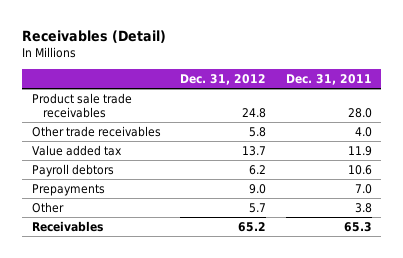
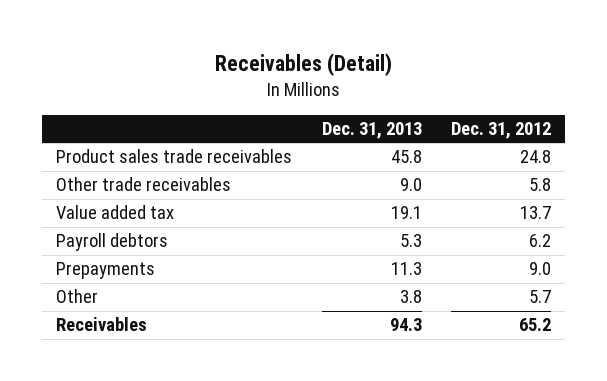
- | Dec. 31, 2012 | Dec. 31, 2011
+ | Dec. 31, 2013 | Dec. 31, 2012
- Product sale trade receivables | 24.8 | 28.0
+ Product sales trade receivables | 45.8 | 24.8

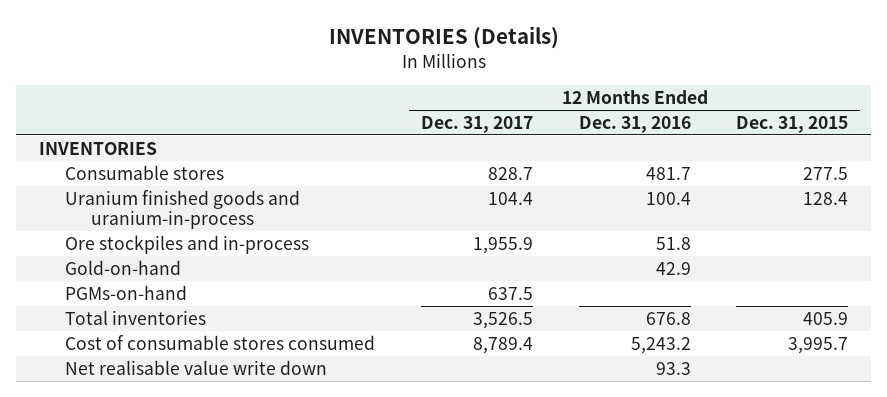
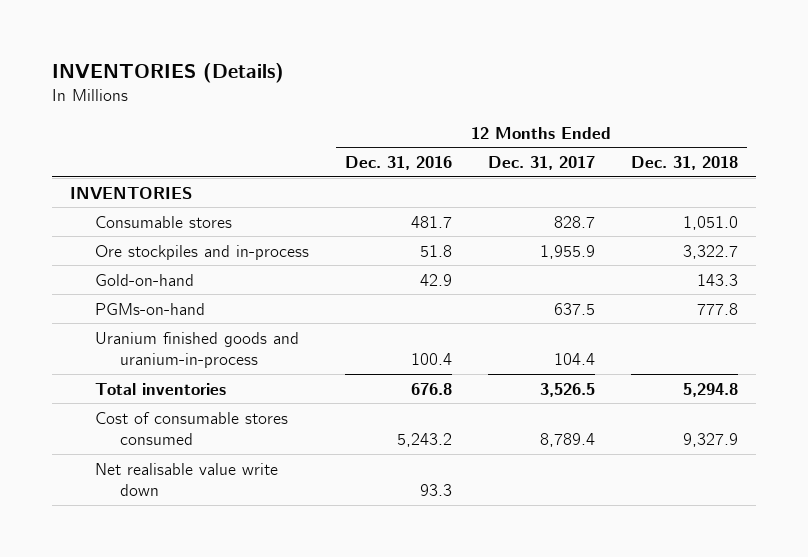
- | 12 Months Ended Dec. 31, 2017 | 12 Months Ended Dec. 31, 2016 | 12 Months Ended Dec. 31, 2015
+ | 12 Months Ended Dec. 31, 2016 | 12 Months Ended Dec. 31, 2017 | 12 Months Ended Dec. 31, 2018
moved down: Uranium finished goods and uranium-in-process | 100.4 | 104.4 |

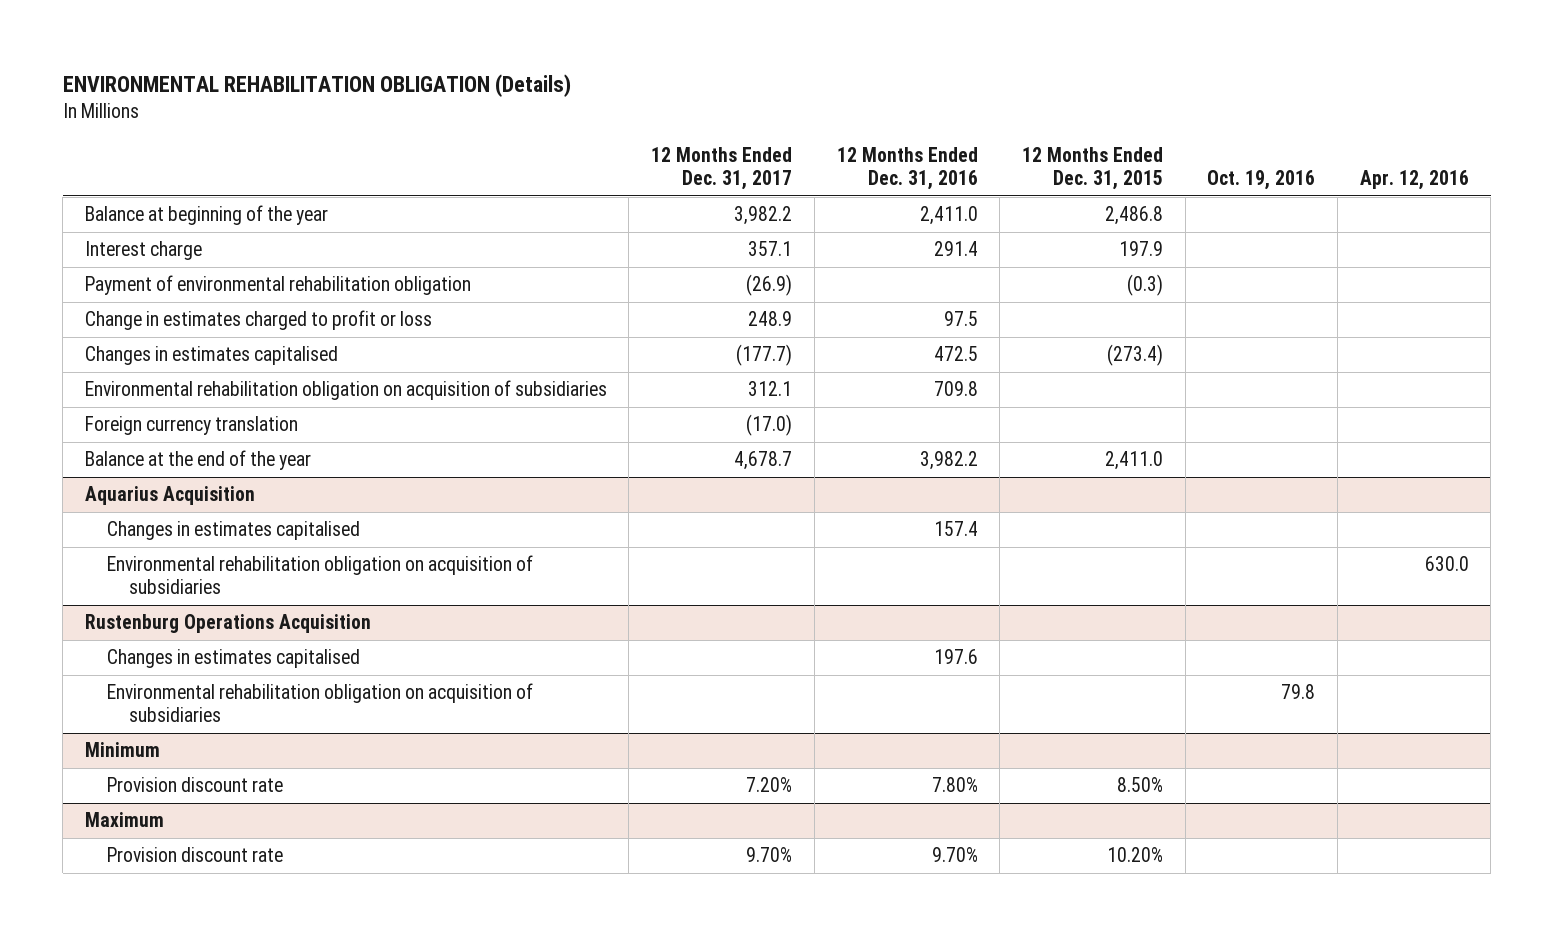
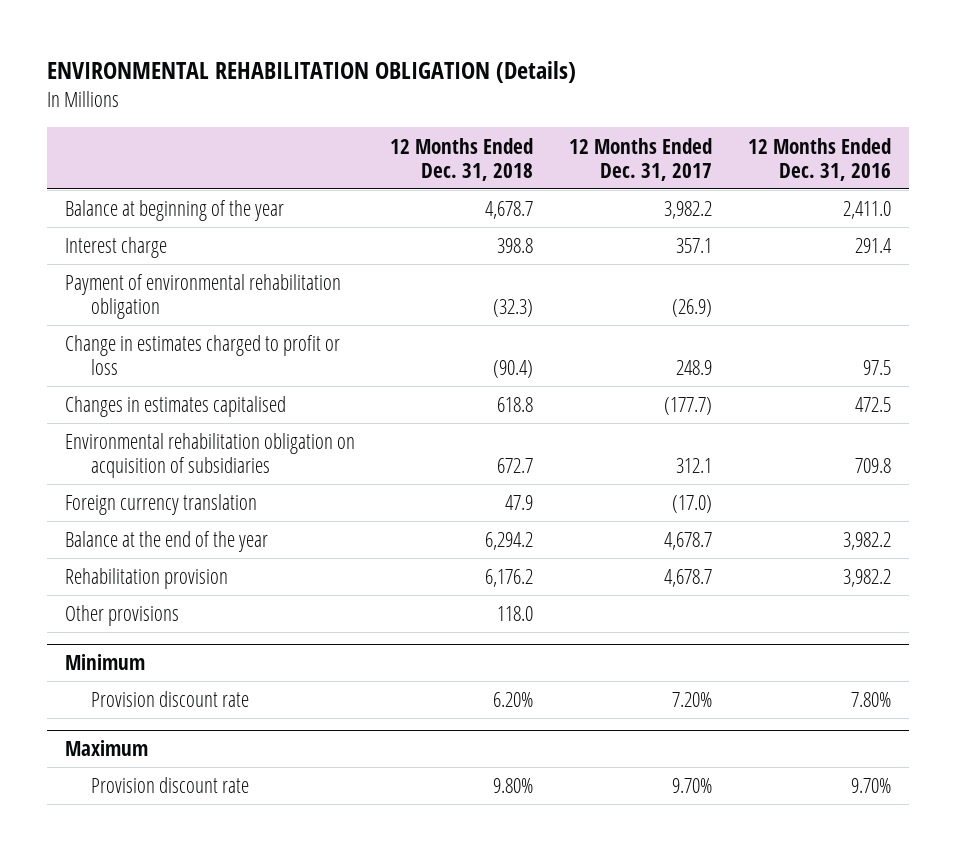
- | 12 Months Ended Dec. 31, 2017 | 12 Months Ended Dec. 31, 2016 | 12 Months Ended Dec. 31, 2015 | Oct. 19, 2016 | Apr. 12, 2016
+ | 12 Months Ended Dec. 31, 2018 | 12 Months Ended Dec. 31, 2017 | 12 Months Ended Dec. 31, 2016
- Aquarius Acquisition
- Changes in estimates capitalised | | 157.4 | | |
- Environmental rehabilitation obligation on acquisition of subsidiaries | | | | | 630.0
- Rustenburg Operations Acquisition
- Changes in estimates capitalised | | 197.6 | | |
- Environmental rehabilitation obligation on acquisition of subsidiaries | | | | 79.8 |
+ Rehabilitation provision | 6,176.2 | 4,678.7 | 3,982.2
+ Other provisions | 118.0 | |

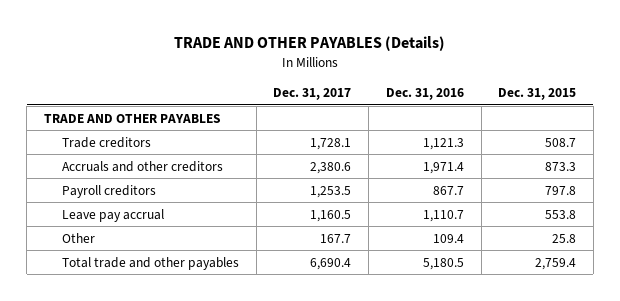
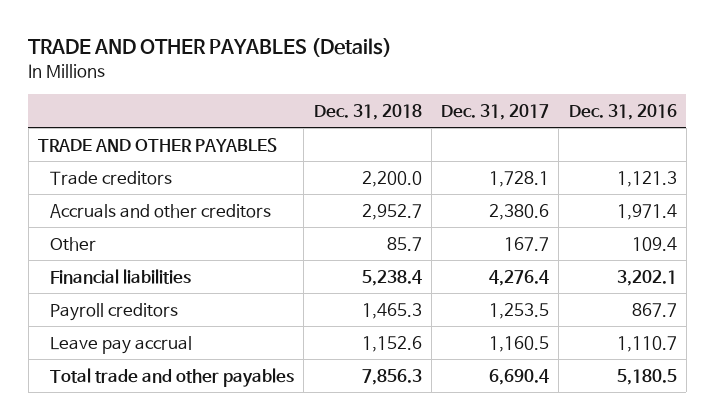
- | Dec. 31, 2017 | Dec. 31, 2016 | Dec. 31, 2015
+ | Dec. 31, 2018 | Dec. 31, 2017 | Dec. 31, 2016
moved up: Other | 85.7 | 167.7 | 109.4
+ Financial liabilities | 5,238.4 | 4,276.4 | 3,202.1

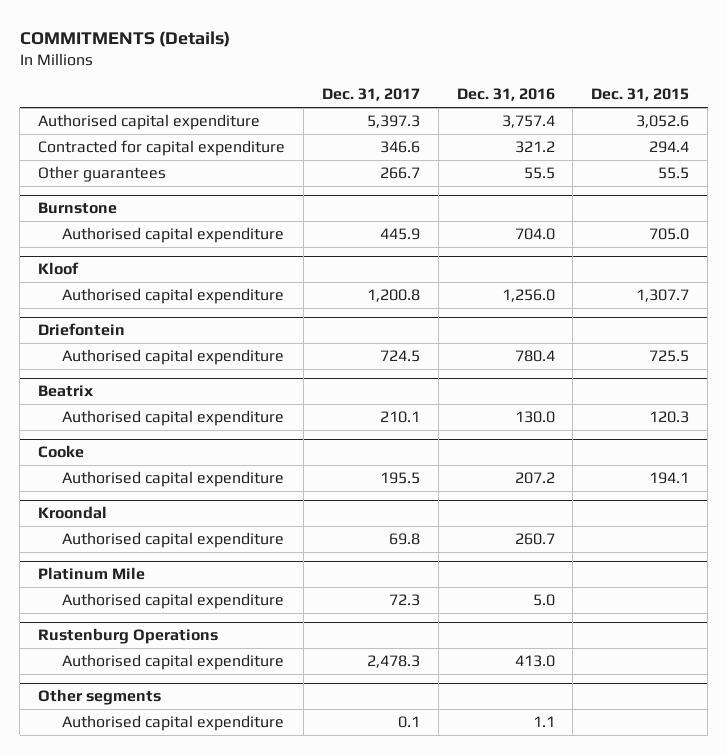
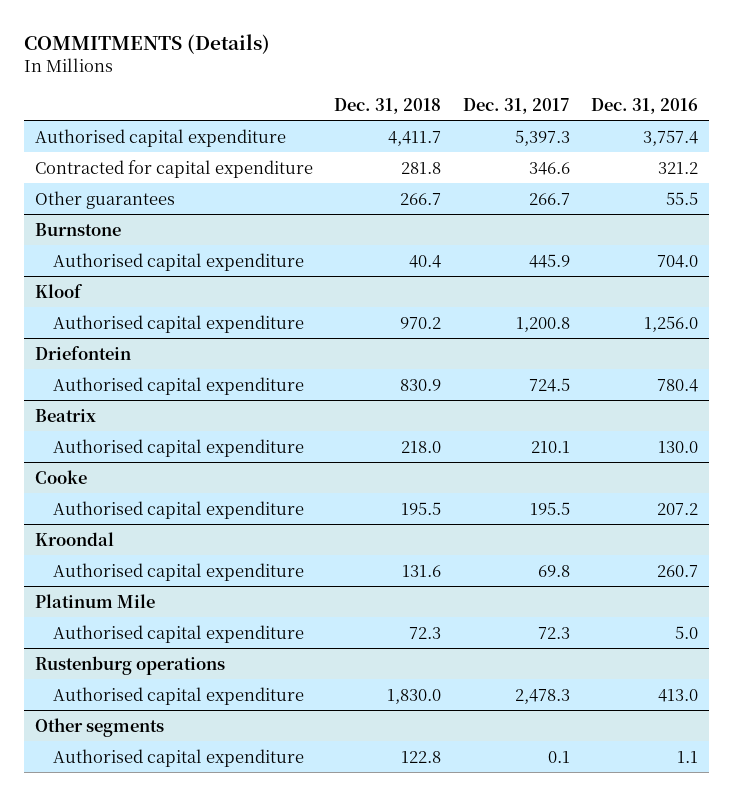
- | Dec. 31, 2017 | Dec. 31, 2016 | Dec. 31, 2015
+ | Dec. 31, 2018 | Dec. 31, 2017 | Dec. 31, 2016
- Rustenburg Operations
+ Rustenburg operations

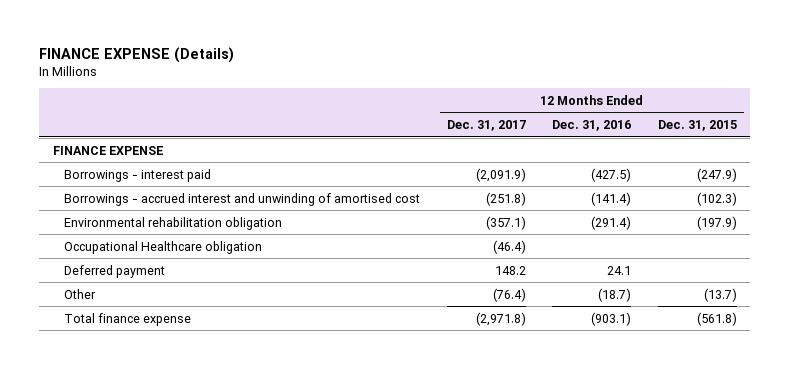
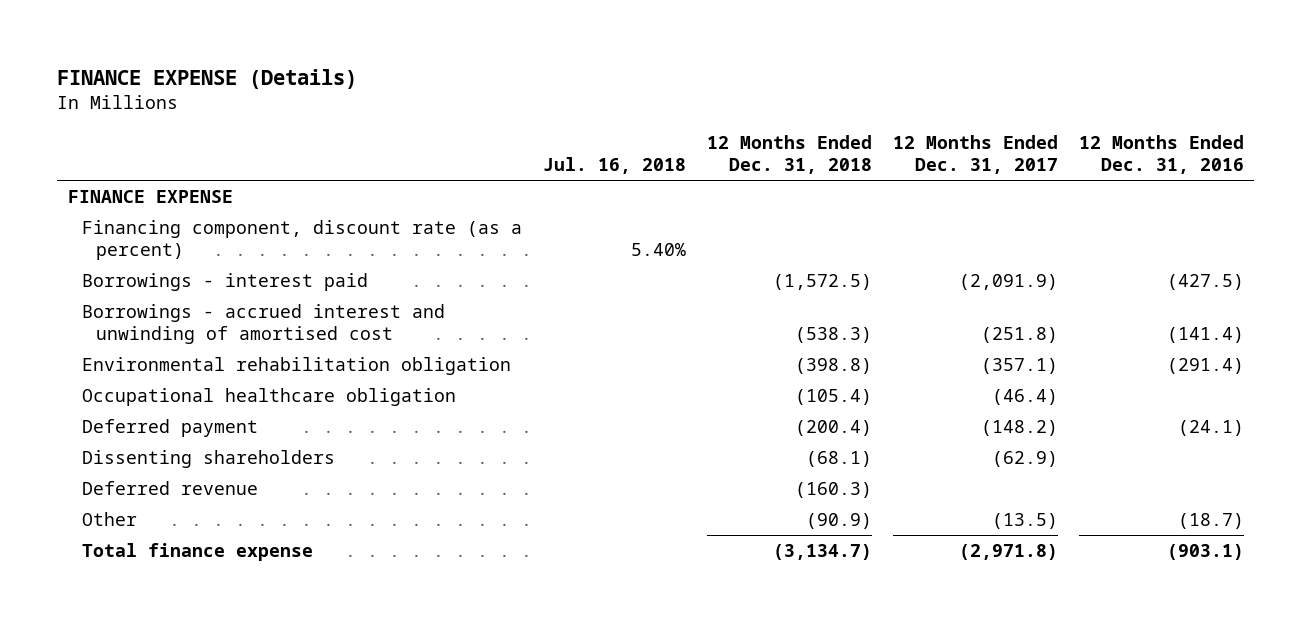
- | 12 Months Ended Dec. 31, 2017 | 12 Months Ended Dec. 31, 2016 | 12 Months Ended Dec. 31, 2015
+ | Jul. 16, 2018 | 12 Months Ended Dec. 31, 2018 | 12 Months Ended Dec. 31, 2017 | 12 Months Ended Dec. 31, 2016
+ Financing component, discount rate (as a percent) | 5.40% | | |
- Occupational Healthcare obligation | (46.4) | |
- Deferred payment | 148.2 | 24.1 |
- Other | (76.4) | (18.7) | (13.7)
+ Occupational healthcare obligation | | (105.4) | (46.4) |
+ Deferred payment | | (200.4) | (148.2) | (24.1)
+ Dissenting shareholders | | (68.1) | (62.9) |
+ Deferred revenue | | (160.3) | |
+ Other | | (90.9) | (13.5) | (18.7)

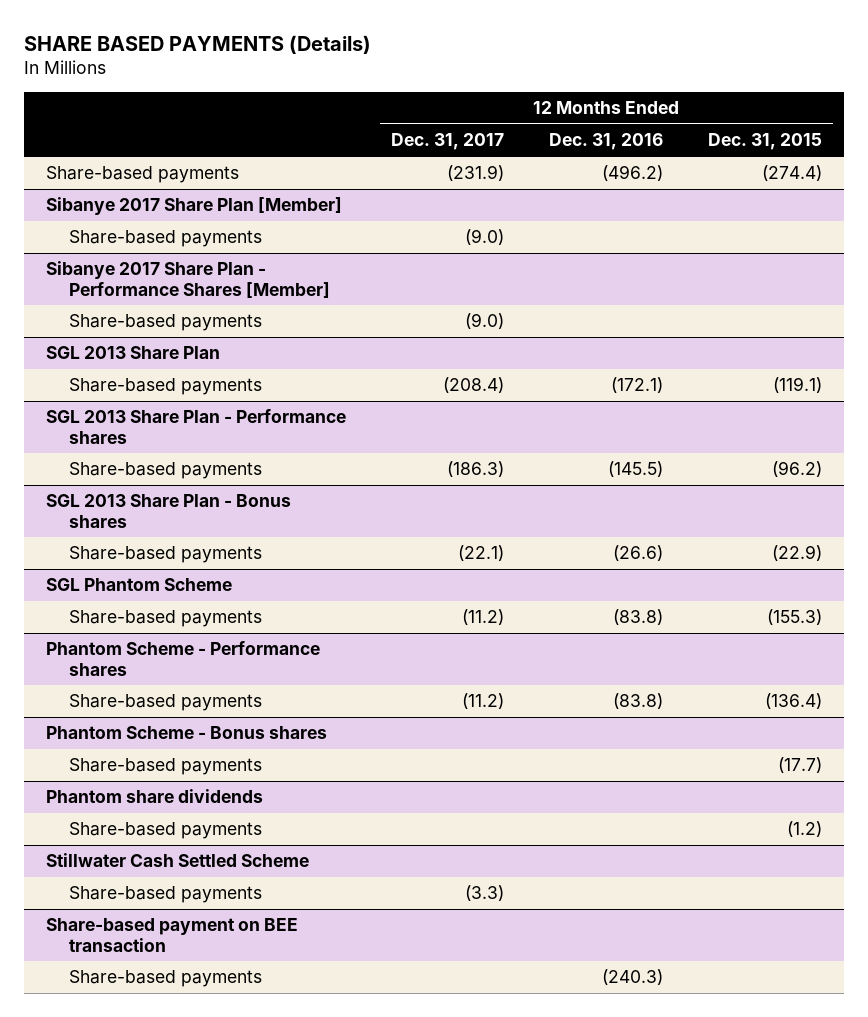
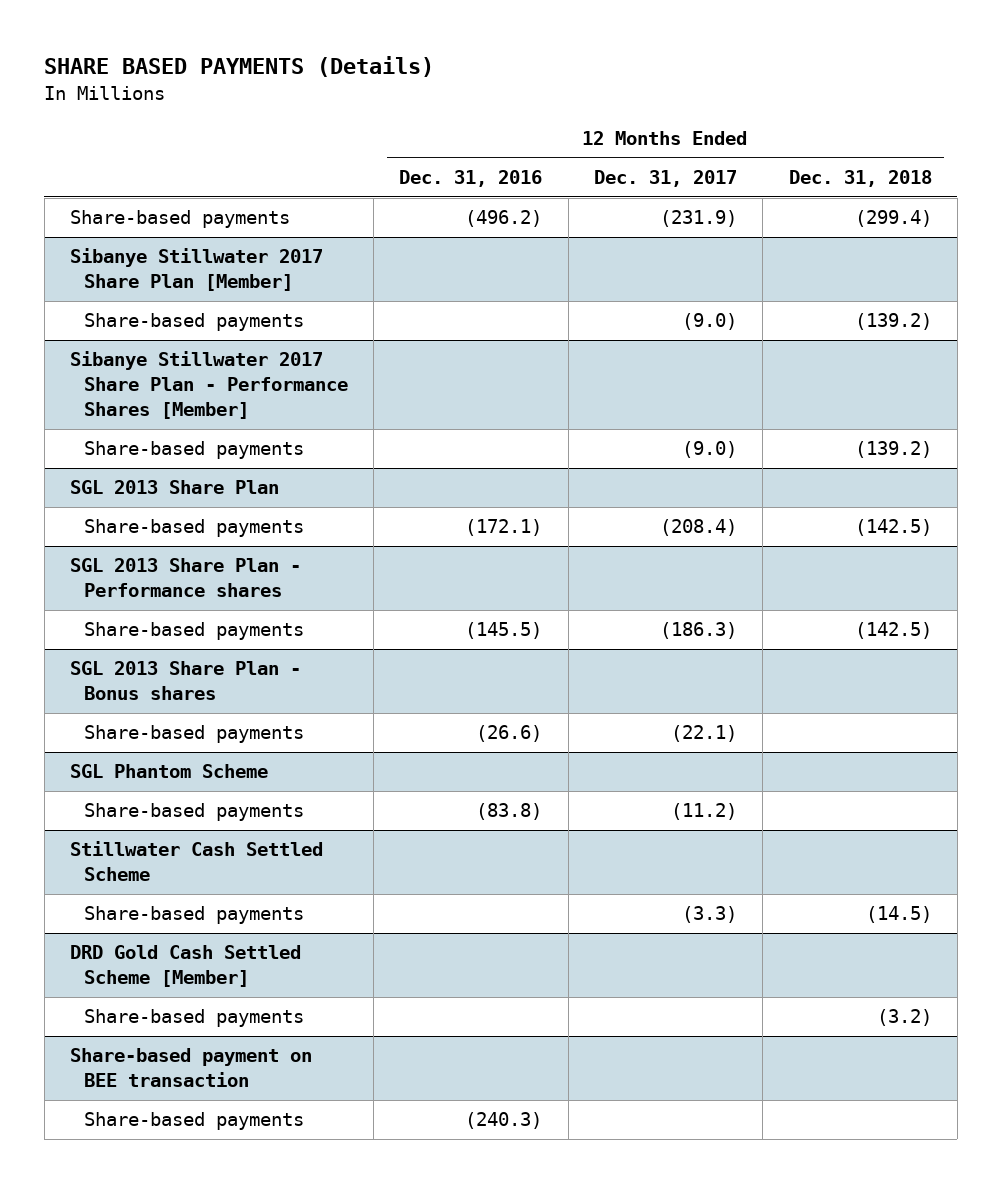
- | 12 Months Ended Dec. 31, 2017 | 12 Months Ended Dec. 31, 2016 | 12 Months Ended Dec. 31, 2015
+ | 12 Months Ended Dec. 31, 2016 | 12 Months Ended Dec. 31, 2017 | 12 Months Ended Dec. 31, 2018
- Sibanye 2017 Share Plan [Member]
+ Sibanye Stillwater 2017 Share Plan [Member]
- Sibanye 2017 Share Plan - Performance Shares [Member]
+ Sibanye Stillwater 2017 Share Plan - Performance Shares [Member]
- Phantom Scheme - Performance shares
- Share-based payments | (11.2) | (83.8) | (136.4)
- Phantom Scheme - Bonus shares
- Share-based payments | | | (17.7)
- Phantom share dividends
- Share-based payments | | | (1.2)
+ DRD Gold Cash Settled Scheme [Member]
+ Share-based payments | | | (3.2)

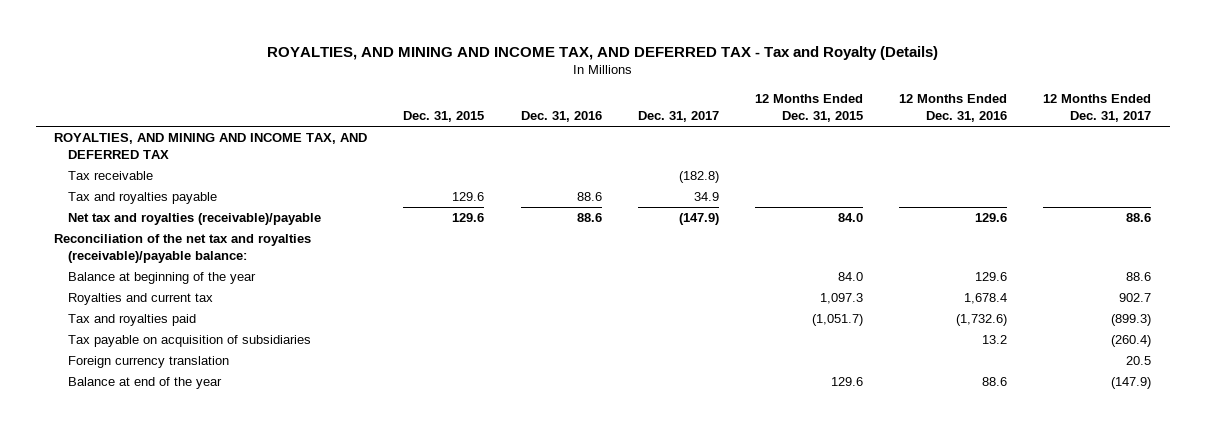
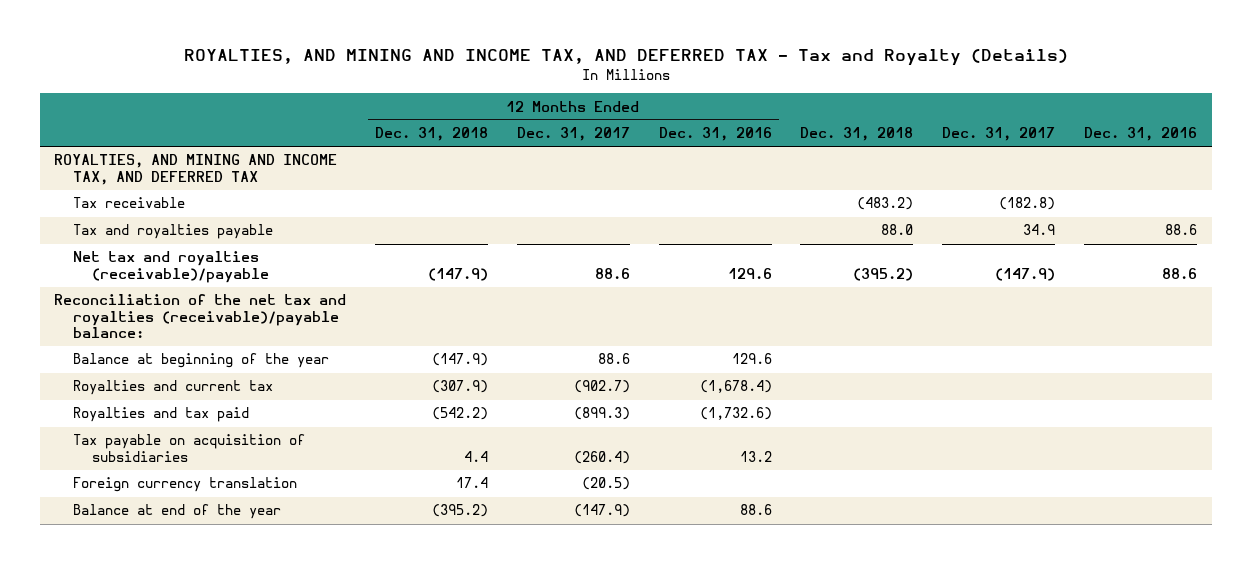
- | Dec. 31, 2015 | Dec. 31, 2016 | Dec. 31, 2017 | 12 Months Ended Dec. 31, 2015 | 12 Months Ended Dec. 31, 2016 | 12 Months Ended Dec. 31, 2017
+ | 12 Months Ended Dec. 31, 2018 | 12 Months Ended Dec. 31, 2017 | 12 Months Ended Dec. 31, 2016 | Dec. 31, 2018 | Dec. 31, 2017 | Dec. 31, 2016
- Royalties and current tax | | | | 1,097.3 | 1,678.4 | 902.7
- Tax and royalties paid | | | | (1,051.7) | (1,732.6) | (899.3)
+ Royalties and current tax | (307.9) | (902.7) | (1,678.4) | | |
+ Royalties and tax paid | (542.2) | (899.3) | (1,732.6) | | |
- Foreign currency translation | | | | | | 20.5
+ Foreign currency translation | 17.4 | (20.5) | | | |

